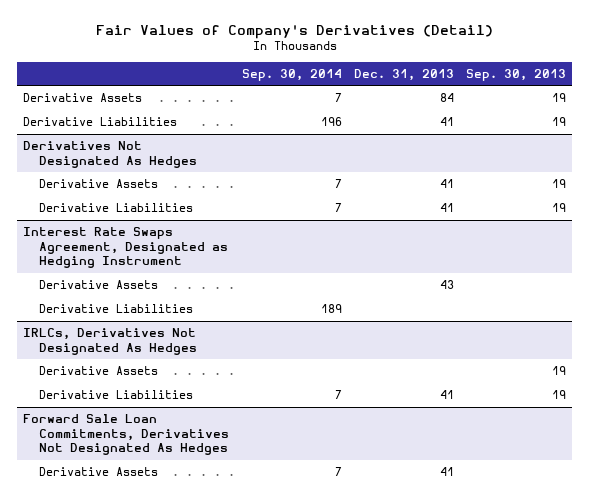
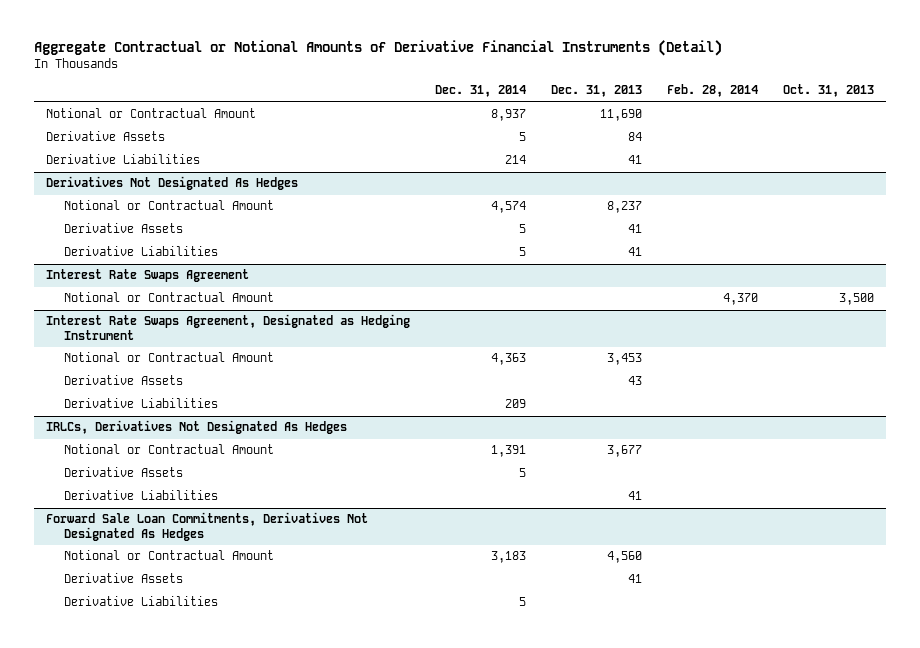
- Fair Values of Company's Derivatives (Detail)
+ Aggregate Contractual or Notional Amounts of Derivative Financial Instruments (Detail)
- | Sep. 30, 2014 | Dec. 31, 2013 | Sep. 30, 2013
+ | Dec. 31, 2014 | Dec. 31, 2013 | Feb. 28, 2014 | Oct. 31, 2013
+ Notional or Contractual Amount | 8,937 | 11,690 | |
@ Derivatives Not Designated As Hedges
+ Notional or Contractual Amount | 4,574 | 8,237 | |
+ Interest Rate Swaps Agreement
+ Notional or Contractual Amount | | | 4,370 | 3,500
@ Interest Rate Swaps Agreement, Designated as Hedging Instrument
+ Notional or Contractual Amount | 4,363 | 3,453 | |
@ IRLCs, Derivatives Not Designated As Hedges
+ Notional or Contractual Amount | 1,391 | 3,677 | |
@ Forward Sale Loan Commitments, Derivatives Not Designated As Hedges
+ Notional or Contractual Amount | 3,183 | 4,560 | |
+ Derivative Liabilities | 5 | | |

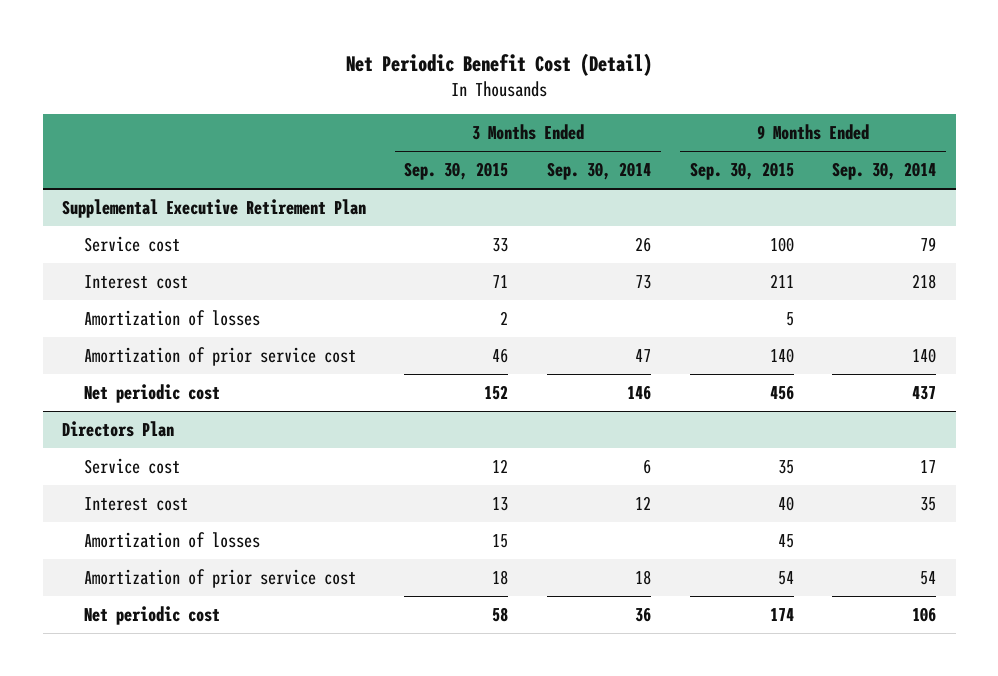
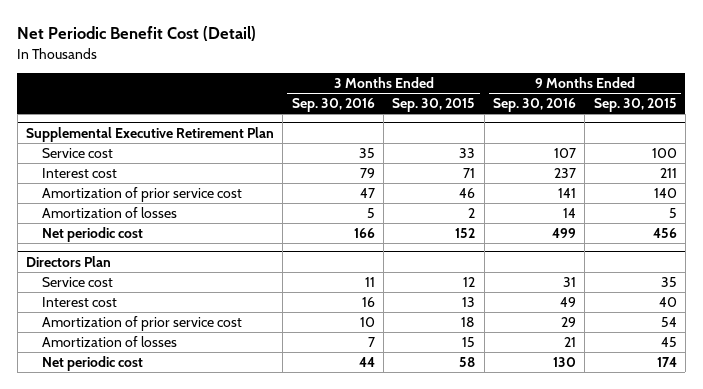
- | 3 Months Ended Sep. 30, 2015 | 3 Months Ended Sep. 30, 2014 | 9 Months Ended Sep. 30, 2015 | 9 Months Ended Sep. 30, 2014
+ | 3 Months Ended Sep. 30, 2016 | 3 Months Ended Sep. 30, 2015 | 9 Months Ended Sep. 30, 2016 | 9 Months Ended Sep. 30, 2015
@ Supplemental Executive Retirement Plan
moved down: Amortization of losses | 5 | 2 | 14 | 5
@ Directors Plan
moved down: Amortization of losses | 7 | 15 | 21 | 45

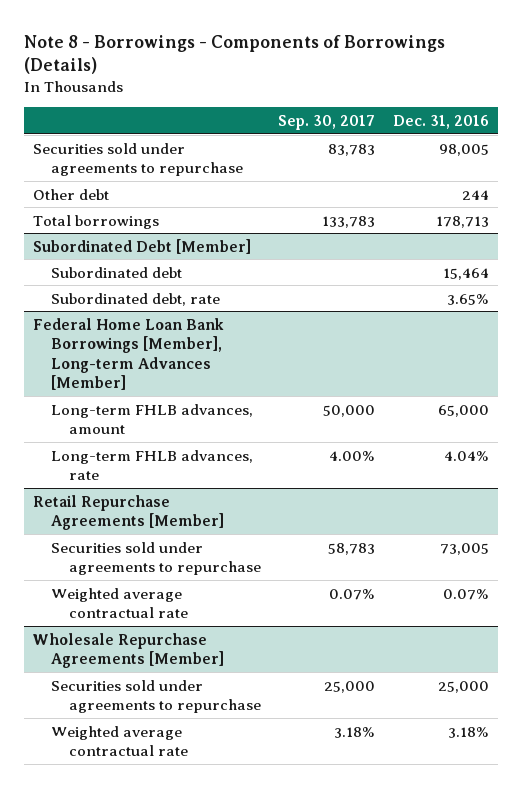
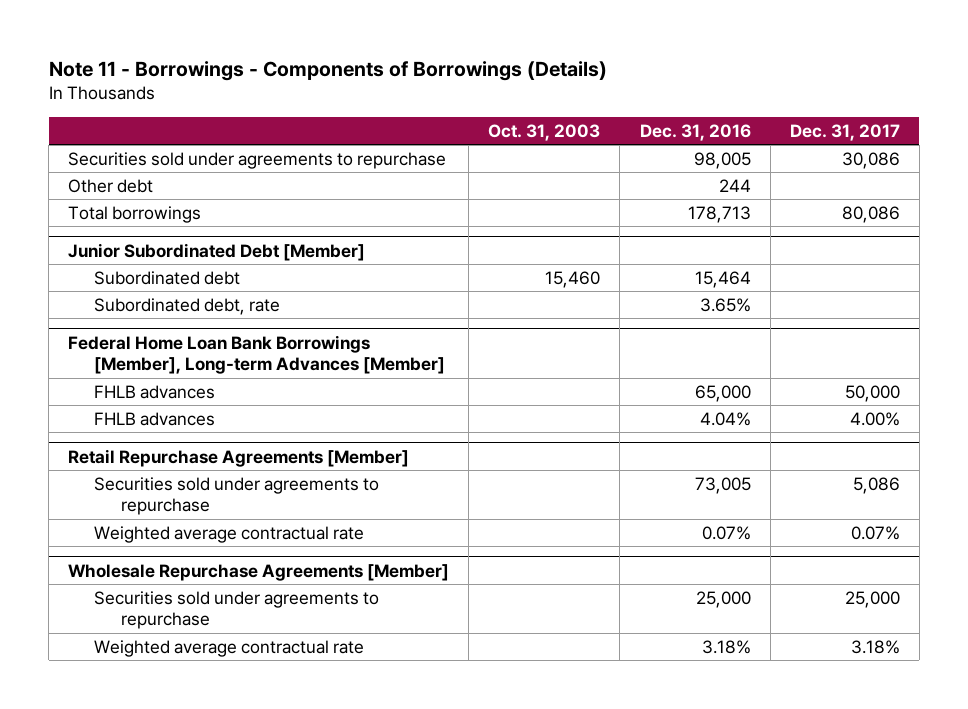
- Note 8 - Borrowings - Components of Borrowings (Details)
+ Note 11 - Borrowings - Components of Borrowings (Details)
- | Sep. 30, 2017 | Dec. 31, 2016
+ | Oct. 31, 2003 | Dec. 31, 2016 | Dec. 31, 2017
- Subordinated Debt [Member]
+ Junior Subordinated Debt [Member]
@ Federal Home Loan Bank Borrowings [Member], Long-term Advances [Member]
- Long-term FHLB advances, amount | 50,000 | 65,000
- Long-term FHLB advances, rate | 4.00% | 4.04%
+ FHLB advances | | 65,000 | 50,000
+ FHLB advances | | 4.04% | 4.00%

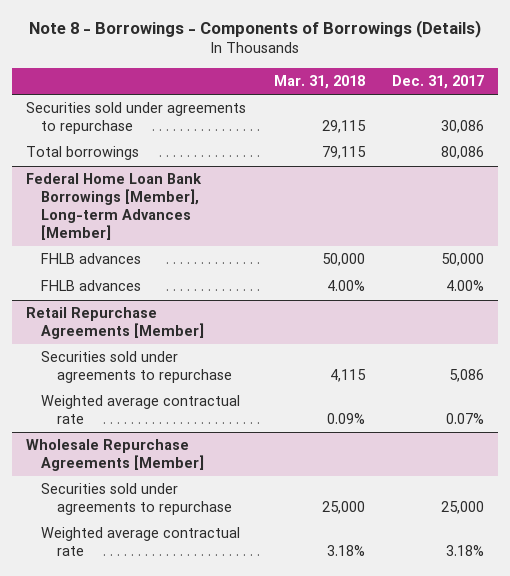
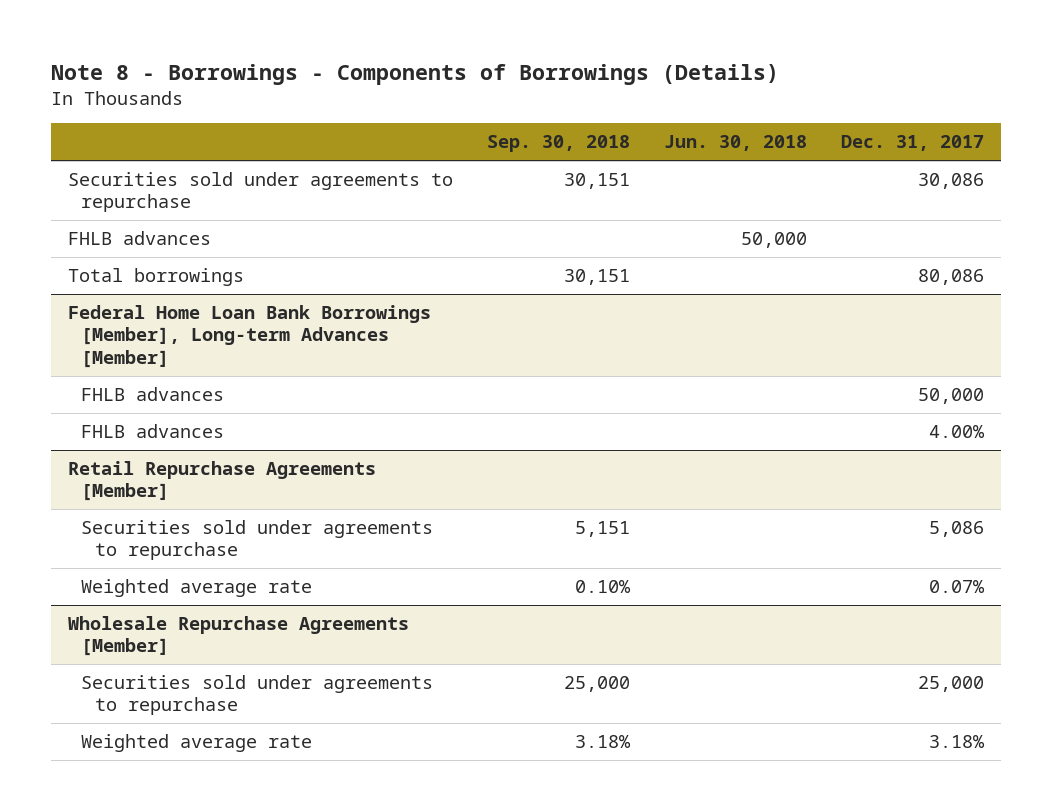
- | Mar. 31, 2018 | Dec. 31, 2017
+ | Sep. 30, 2018 | Jun. 30, 2018 | Dec. 31, 2017
+ FHLB advances | | 50,000 |
@ Retail Repurchase Agreements [Member]
- Weighted average contractual rate | 0.09% | 0.07%
+ Weighted average rate | 0.10% | | 0.07%
@ Wholesale Repurchase Agreements [Member]
- Weighted average contractual rate | 3.18% | 3.18%
+ Weighted average rate | 3.18% | | 3.18%

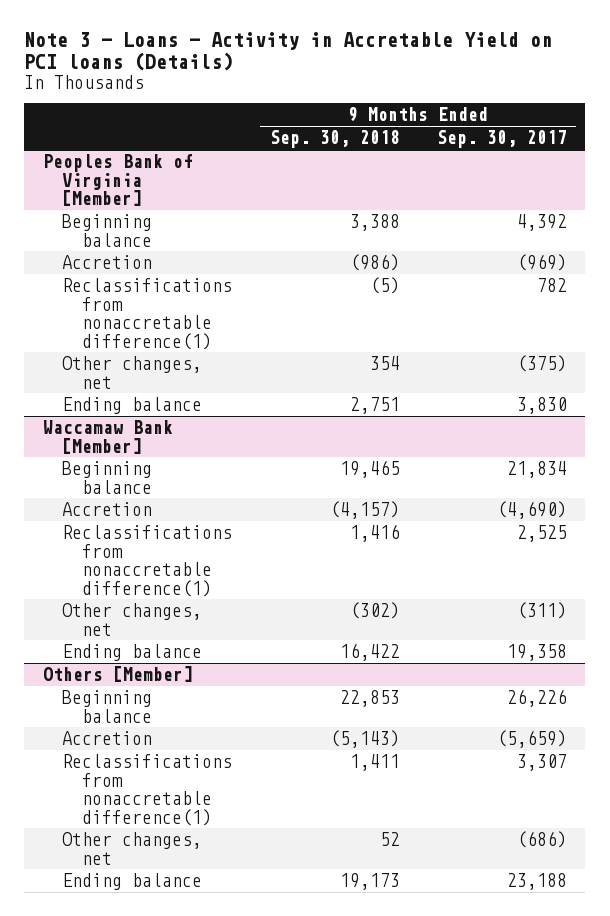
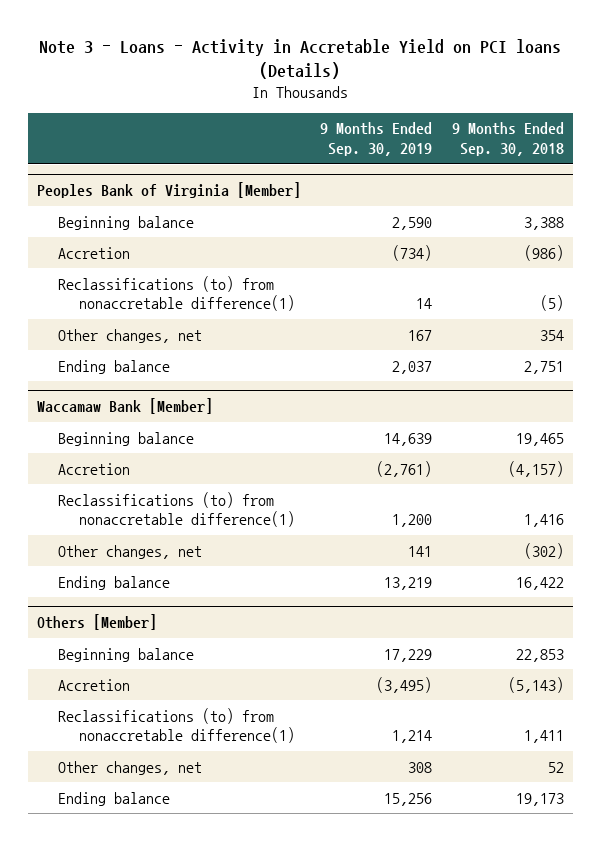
- | 9 Months Ended Sep. 30, 2018 | 9 Months Ended Sep. 30, 2017
+ | 9 Months Ended Sep. 30, 2019 | 9 Months Ended Sep. 30, 2018
@ Peoples Bank of Virginia [Member]
- Reclassifications from nonaccretable difference(1) | (5) | 782
+ Reclassifications (to) from nonaccretable difference(1) | 14 | (5)
@ Waccamaw Bank [Member]
- Reclassifications from nonaccretable difference(1) | 1,416 | 2,525
+ Reclassifications (to) from nonaccretable difference(1) | 1,200 | 1,416
@ Others [Member]
- Reclassifications from nonaccretable difference(1) | 1,411 | 3,307
+ Reclassifications (to) from nonaccretable difference(1) | 1,214 | 1,411

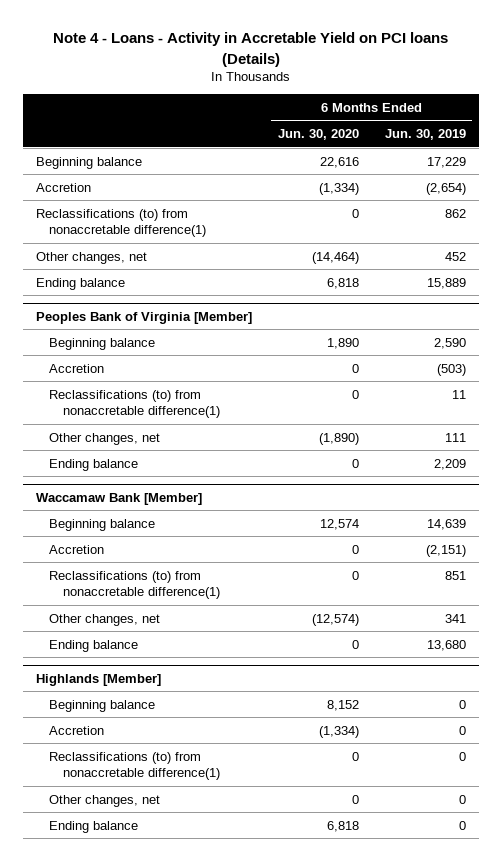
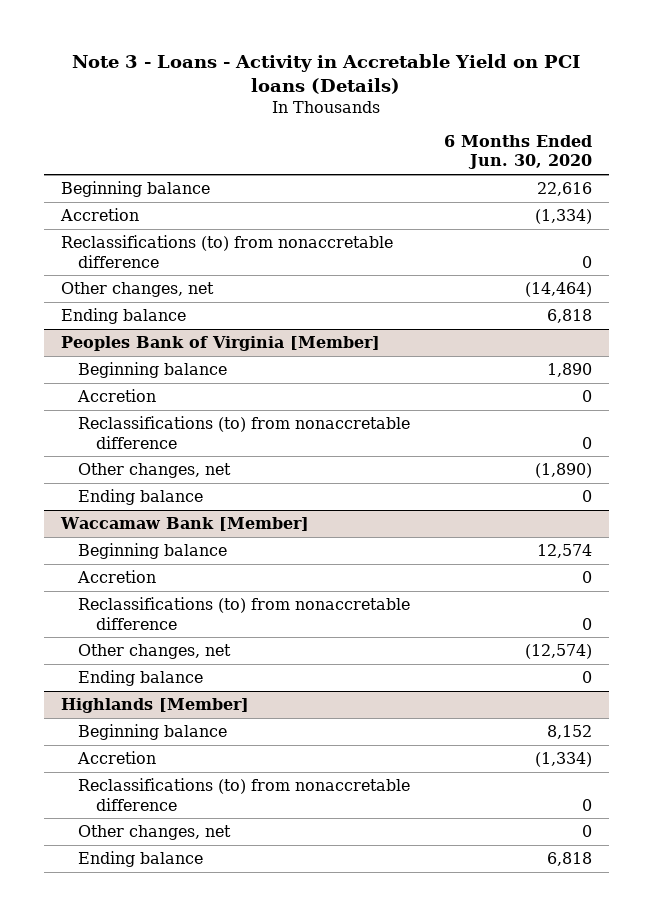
- Note 4 - Loans - Activity in Accretable Yield on PCI loans (Details)
+ Note 3 - Loans - Activity in Accretable Yield on PCI loans (Details)
- | 6 Months Ended Jun. 30, 2020 | 6 Months Ended Jun. 30, 2019
+ | 6 Months Ended Jun. 30, 2020
- Reclassifications (to) from nonaccretable difference(1) | 0 | 862
+ Reclassifications (to) from nonaccretable difference | 0
@ Peoples Bank of Virginia [Member]
- Reclassifications (to) from nonaccretable difference(1) | 0 | 11
+ Reclassifications (to) from nonaccretable difference | 0
@ Waccamaw Bank [Member]
- Reclassifications (to) from nonaccretable difference(1) | 0 | 851
+ Reclassifications (to) from nonaccretable difference | 0
@ Highlands [Member]
- Reclassifications (to) from nonaccretable difference(1) | 0 | 0
+ Reclassifications (to) from nonaccretable difference | 0

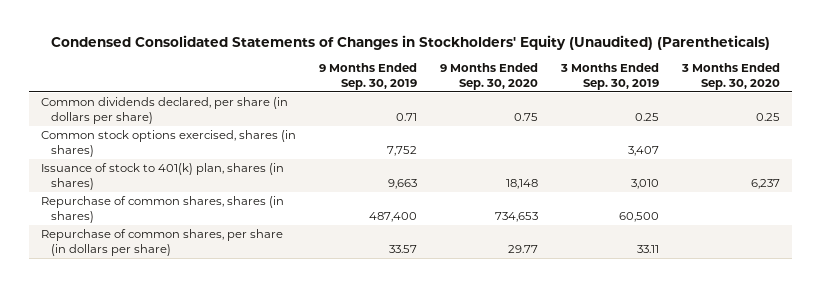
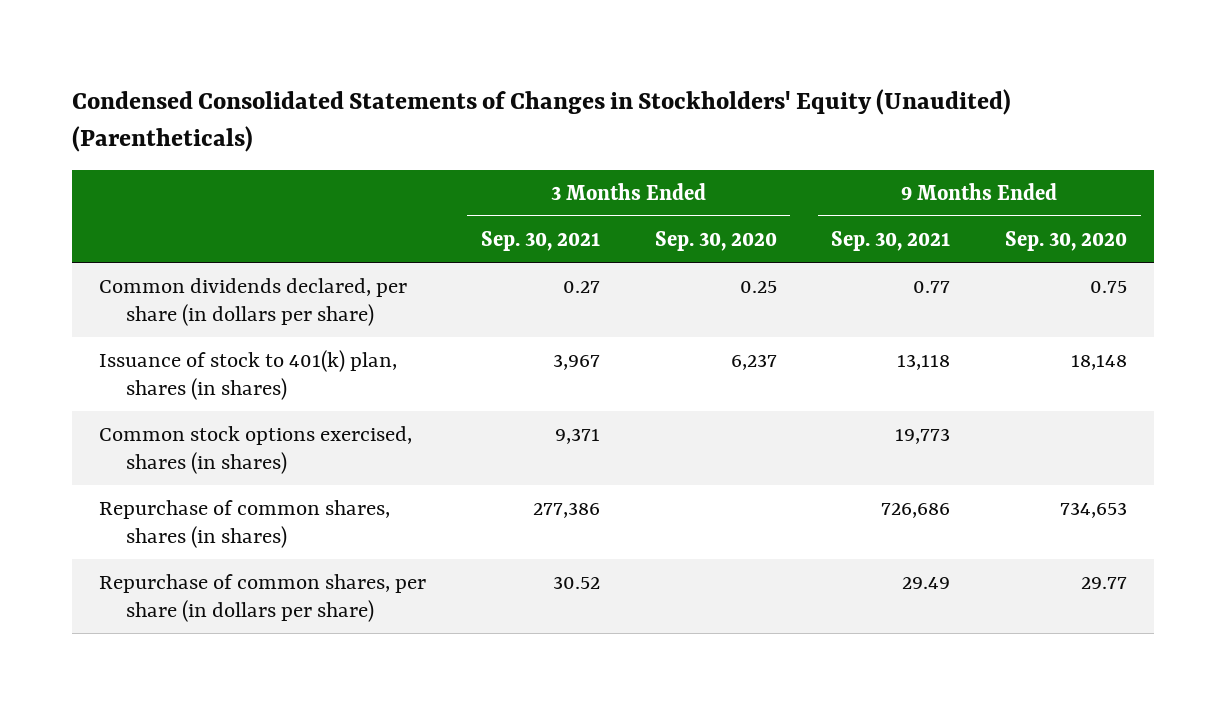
- | 9 Months Ended Sep. 30, 2019 | 9 Months Ended Sep. 30, 2020 | 3 Months Ended Sep. 30, 2019 | 3 Months Ended Sep. 30, 2020
+ | 3 Months Ended Sep. 30, 2021 | 3 Months Ended Sep. 30, 2020 | 9 Months Ended Sep. 30, 2021 | 9 Months Ended Sep. 30, 2020
moved down: Common stock options exercised, shares (in shares) | 9,371 | | 19,773 |

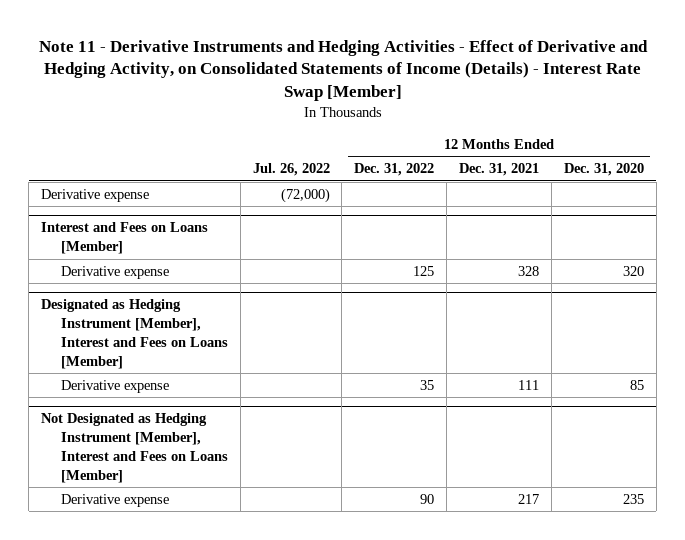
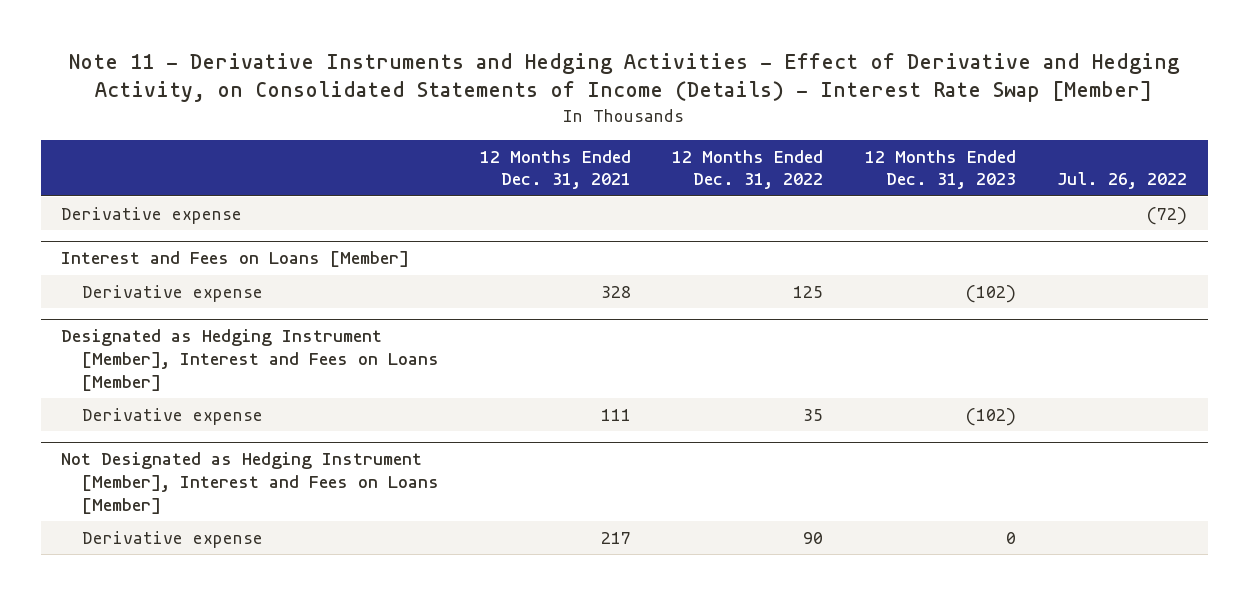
- | Jul. 26, 2022 | 12 Months Ended Dec. 31, 2022 | 12 Months Ended Dec. 31, 2021 | 12 Months Ended Dec. 31, 2020
+ | 12 Months Ended Dec. 31, 2021 | 12 Months Ended Dec. 31, 2022 | 12 Months Ended Dec. 31, 2023 | Jul. 26, 2022
- Derivative expense | (72,000) | | |
+ Derivative expense | | | | (72)

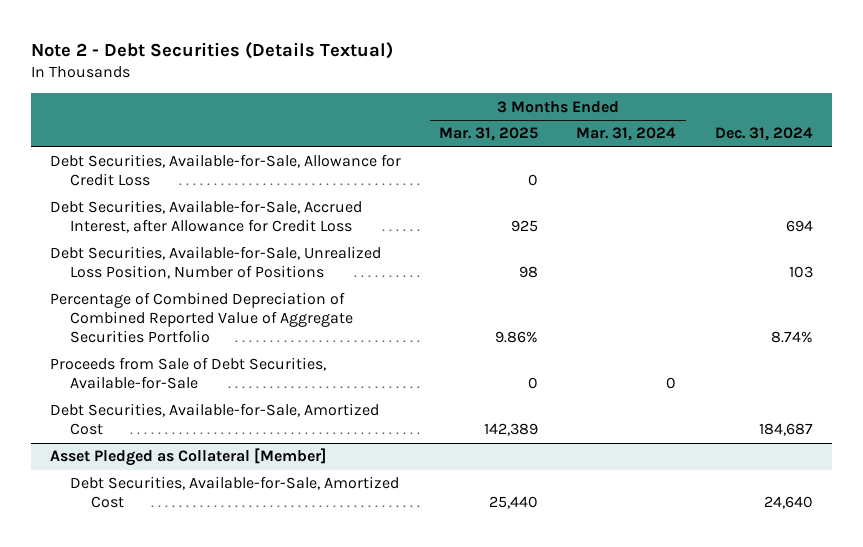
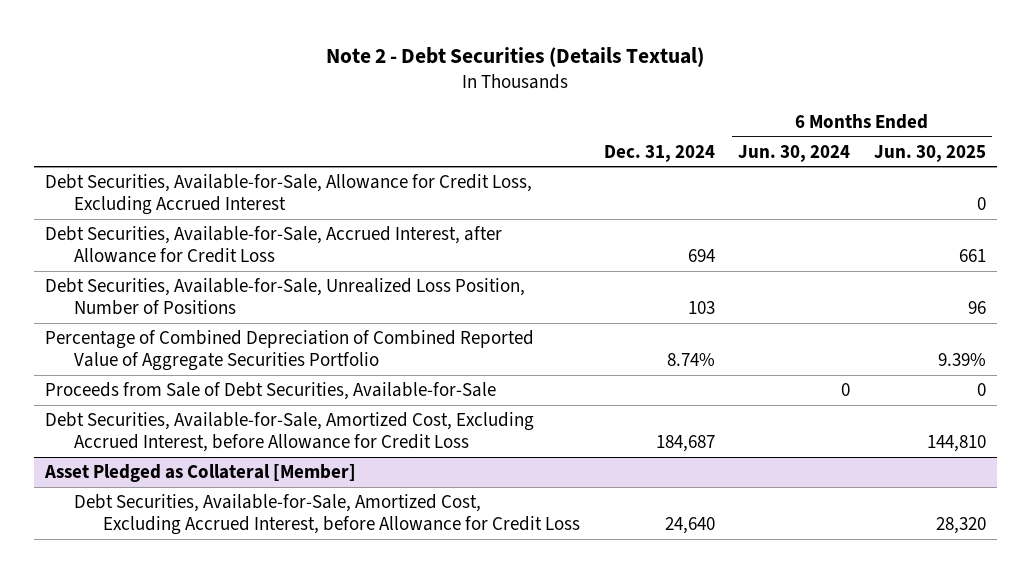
- | 3 Months Ended Mar. 31, 2025 | 3 Months Ended Mar. 31, 2024 | Dec. 31, 2024
+ | Dec. 31, 2024 | 6 Months Ended Jun. 30, 2024 | 6 Months Ended Jun. 30, 2025
- Debt Securities, Available-for-Sale, Allowance for Credit Loss | 0 | |
+ Debt Securities, Available-for-Sale, Allowance for Credit Loss, Excluding Accrued Interest | | | 0
- Debt Securities, Available-for-Sale, Amortized Cost | 142,389 | | 184,687
+ Debt Securities, Available-for-Sale, Amortized Cost, Excluding Accrued Interest, before Allowance for Credit Loss | 184,687 | | 144,810
@ Asset Pledged as Collateral [Member]
- Debt Securities, Available-for-Sale, Amortized Cost | 25,440 | | 24,640
+ Debt Securities, Available-for-Sale, Amortized Cost, Excluding Accrued Interest, before Allowance for Credit Loss | 24,640 | | 28,320

